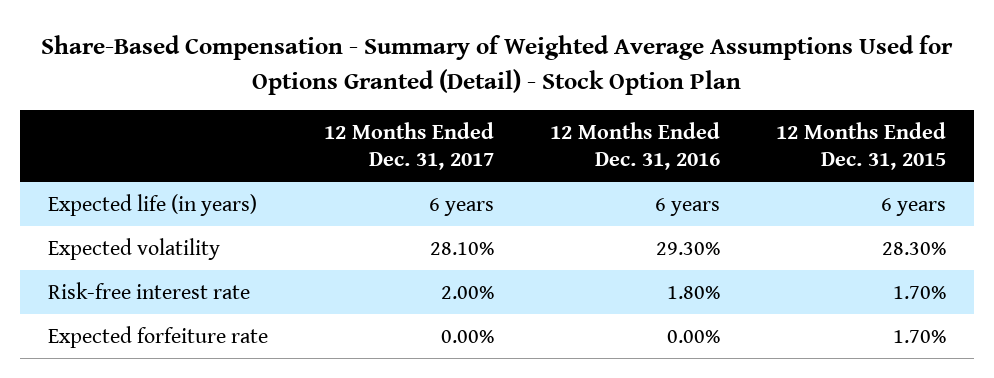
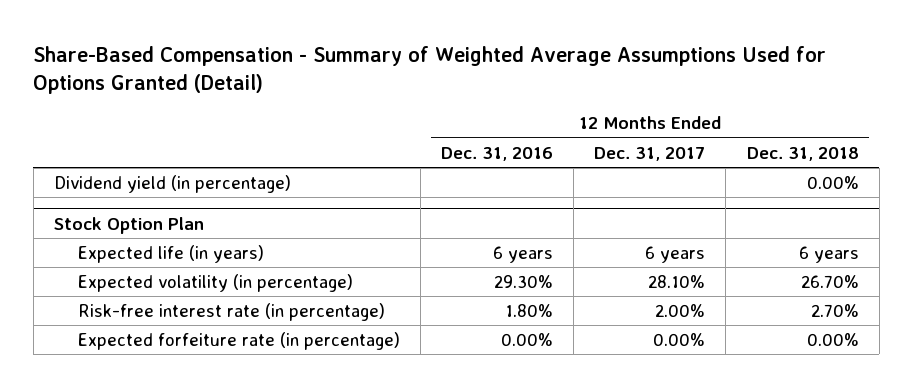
- Share-Based Compensation - Summary of Weighted Average Assumptions Used for Options Granted (Detail) - Stock Option Plan
+ Share-Based Compensation - Summary of Weighted Average Assumptions Used for Options Granted (Detail)
- | 12 Months Ended Dec. 31, 2017 | 12 Months Ended Dec. 31, 2016 | 12 Months Ended Dec. 31, 2015
+ | 12 Months Ended Dec. 31, 2016 | 12 Months Ended Dec. 31, 2017 | 12 Months Ended Dec. 31, 2018
+ Dividend yield (in percentage) | | | 0.00%
+ Stock Option Plan
- Expected volatility | 28.10% | 29.30% | 28.30%
- Risk-free interest rate | 2.00% | 1.80% | 1.70%
- Expected forfeiture rate | 0.00% | 0.00% | 1.70%
+ Expected volatility (in percentage) | 29.30% | 28.10% | 26.70%
+ Risk-free interest rate (in percentage) | 1.80% | 2.00% | 2.70%
+ Expected forfeiture rate (in percentage) | 0.00% | 0.00% | 0.00%

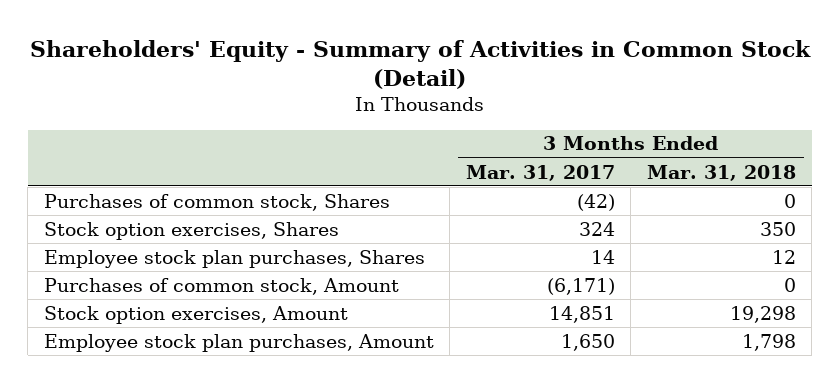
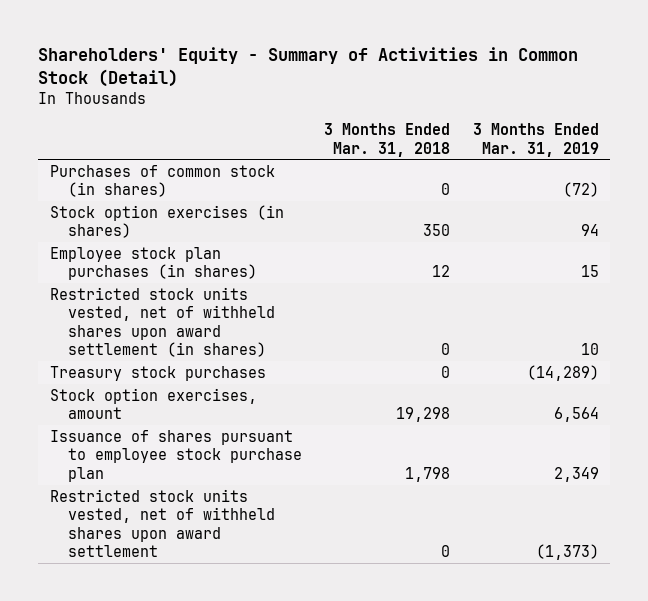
- | 3 Months Ended Mar. 31, 2017 | 3 Months Ended Mar. 31, 2018
+ | 3 Months Ended Mar. 31, 2018 | 3 Months Ended Mar. 31, 2019
- Purchases of common stock, Shares | (42) | 0
- Stock option exercises, Shares | 324 | 350
- Employee stock plan purchases, Shares | 14 | 12
- Purchases of common stock, Amount | (6,171) | 0
- Stock option exercises, Amount | 14,851 | 19,298
- Employee stock plan purchases, Amount | 1,650 | 1,798
+ Purchases of common stock (in shares) | 0 | (72)
+ Stock option exercises (in shares) | 350 | 94
+ Employee stock plan purchases (in shares) | 12 | 15
+ Restricted stock units vested, net of withheld shares upon award settlement (in shares) | 0 | 10
+ Treasury stock purchases | 0 | (14,289)
+ Stock option exercises, amount | 19,298 | 6,564
+ Issuance of shares pursuant to employee stock purchase plan | 1,798 | 2,349
+ Restricted stock units vested, net of withheld shares upon award settlement | 0 | (1,373)

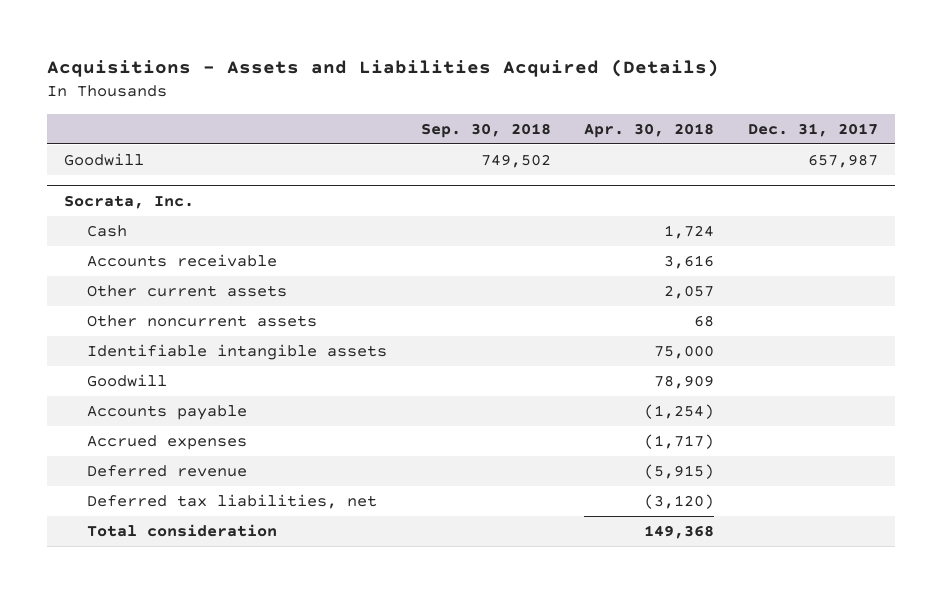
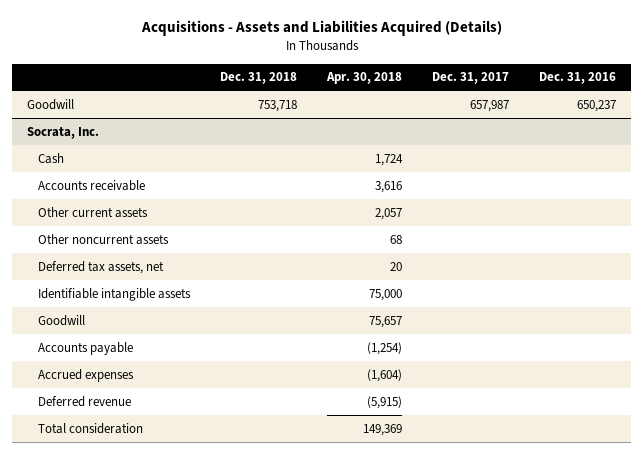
- | Sep. 30, 2018 | Apr. 30, 2018 | Dec. 31, 2017
+ | Dec. 31, 2018 | Apr. 30, 2018 | Dec. 31, 2017 | Dec. 31, 2016
@ Socrata, Inc.
+ Deferred tax assets, net | | 20 | |
- Goodwill | | 78,909 |
+ Goodwill | | 75,657 | |
- Accrued expenses | | (1,717) |
+ Accrued expenses | | (1,604) | |
- Deferred tax liabilities, net | | (3,120) |
- Total consideration | | 149,368 |
+ Total consideration | | 149,369 | |

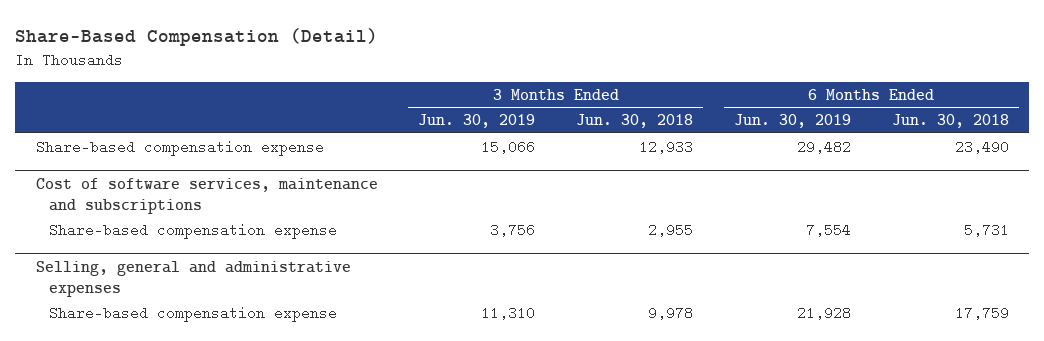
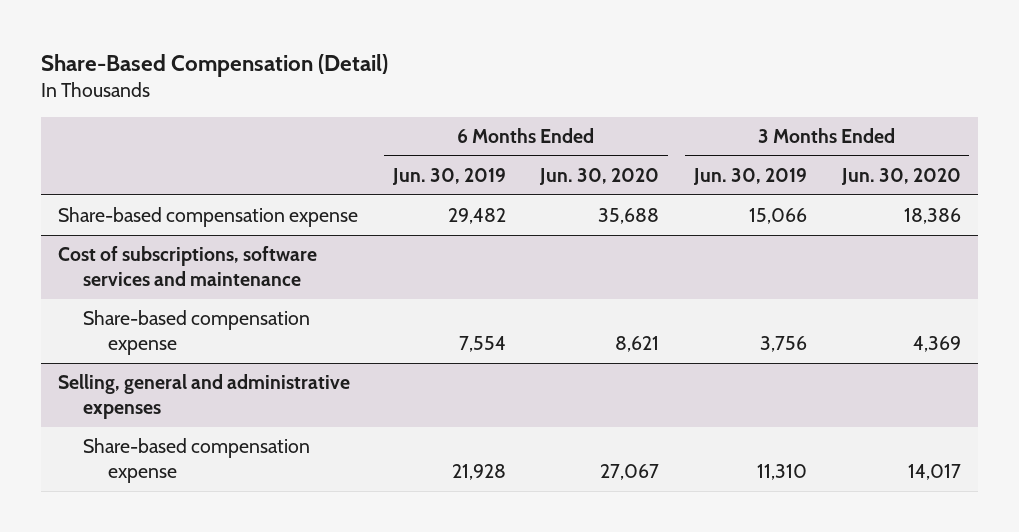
- | 3 Months Ended Jun. 30, 2019 | 3 Months Ended Jun. 30, 2018 | 6 Months Ended Jun. 30, 2019 | 6 Months Ended Jun. 30, 2018
+ | 6 Months Ended Jun. 30, 2019 | 6 Months Ended Jun. 30, 2020 | 3 Months Ended Jun. 30, 2019 | 3 Months Ended Jun. 30, 2020
- Cost of software services, maintenance and subscriptions
+ Cost of subscriptions, software services and maintenance

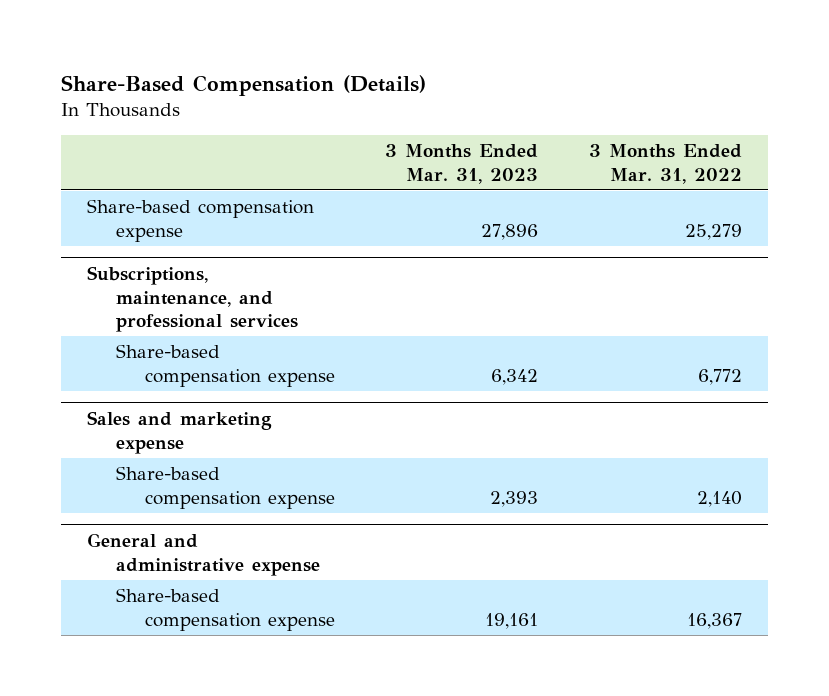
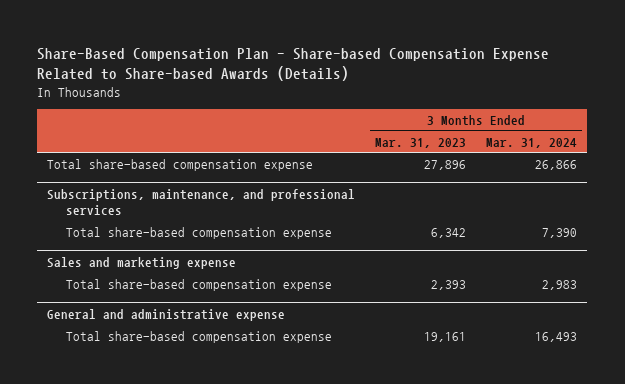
- Share-Based Compensation (Details)
+ Share-Based Compensation Plan - Share-based Compensation Expense Related to Share-based Awards (Details)
- | 3 Months Ended Mar. 31, 2023 | 3 Months Ended Mar. 31, 2022
+ | 3 Months Ended Mar. 31, 2023 | 3 Months Ended Mar. 31, 2024
- Share-based compensation expense | 27,896 | 25,279
+ Total share-based compensation expense | 27,896 | 26,866
@ Subscriptions, maintenance, and professional services
- Share-based compensation expense | 6,342 | 6,772
+ Total share-based compensation expense | 6,342 | 7,390
@ Sales and marketing expense
- Share-based compensation expense | 2,393 | 2,140
+ Total share-based compensation expense | 2,393 | 2,983
@ General and administrative expense
- Share-based compensation expense | 19,161 | 16,367
+ Total share-based compensation expense | 19,161 | 16,493

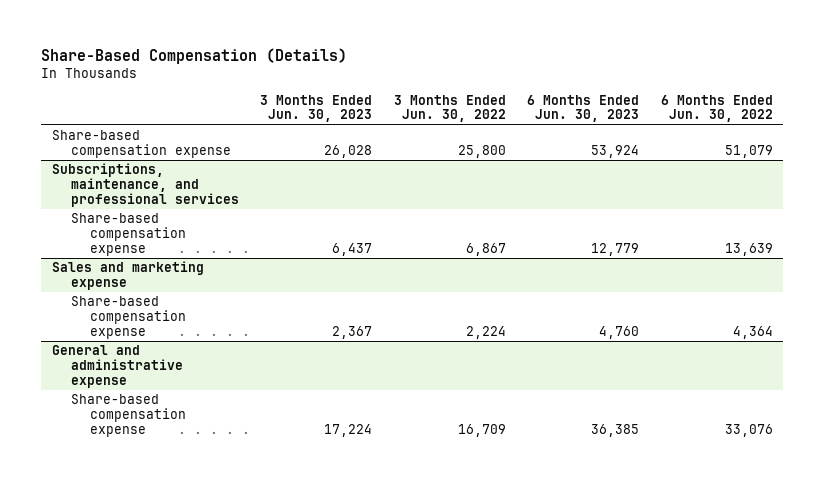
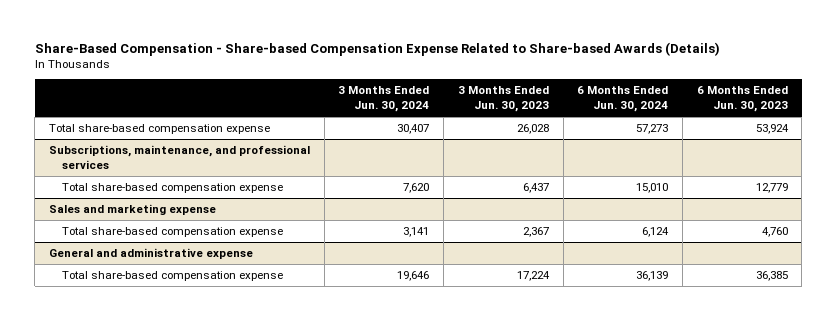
- Share-Based Compensation (Details)
+ Share-Based Compensation - Share-based Compensation Expense Related to Share-based Awards (Details)
- | 3 Months Ended Jun. 30, 2023 | 3 Months Ended Jun. 30, 2022 | 6 Months Ended Jun. 30, 2023 | 6 Months Ended Jun. 30, 2022
+ | 3 Months Ended Jun. 30, 2024 | 3 Months Ended Jun. 30, 2023 | 6 Months Ended Jun. 30, 2024 | 6 Months Ended Jun. 30, 2023
- Share-based compensation expense | 26,028 | 25,800 | 53,924 | 51,079
+ Total share-based compensation expense | 30,407 | 26,028 | 57,273 | 53,924
@ Subscriptions, maintenance, and professional services
- Share-based compensation expense | 6,437 | 6,867 | 12,779 | 13,639
+ Total share-based compensation expense | 7,620 | 6,437 | 15,010 | 12,779
@ Sales and marketing expense
- Share-based compensation expense | 2,367 | 2,224 | 4,760 | 4,364
+ Total share-based compensation expense | 3,141 | 2,367 | 6,124 | 4,760
@ General and administrative expense
- Share-based compensation expense | 17,224 | 16,709 | 36,385 | 33,076
+ Total share-based compensation expense | 19,646 | 17,224 | 36,139 | 36,385

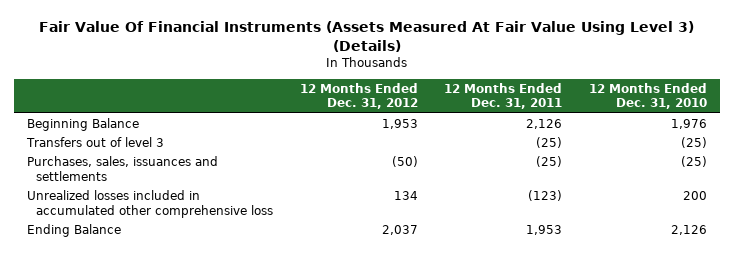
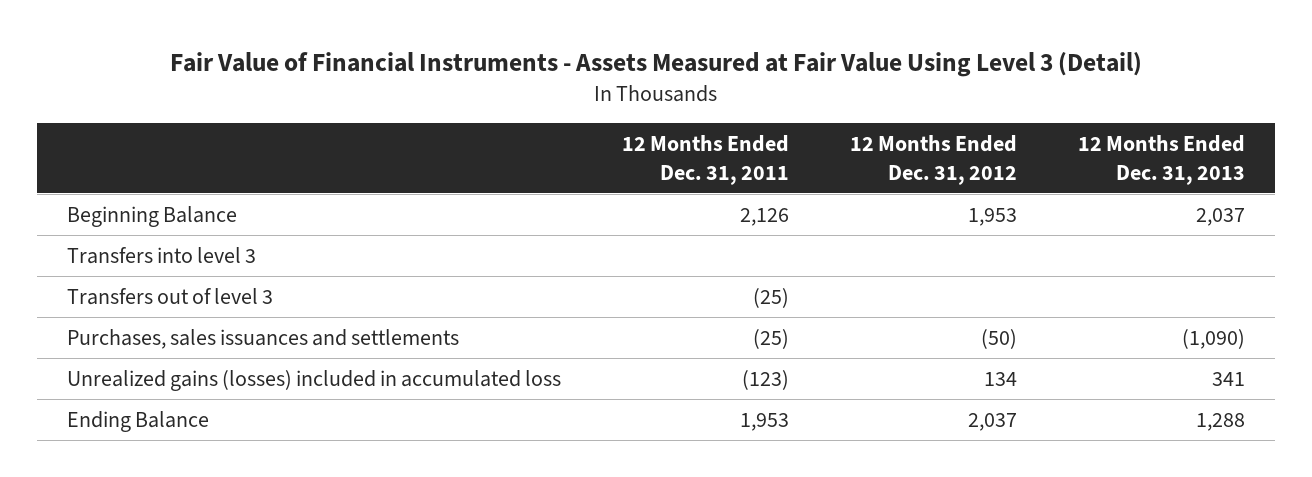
- Fair Value Of Financial Instruments (Assets Measured At Fair Value Using Level 3) (Details)
+ Fair Value of Financial Instruments - Assets Measured at Fair Value Using Level 3 (Detail)
- | 12 Months Ended Dec. 31, 2012 | 12 Months Ended Dec. 31, 2011 | 12 Months Ended Dec. 31, 2010
+ | 12 Months Ended Dec. 31, 2011 | 12 Months Ended Dec. 31, 2012 | 12 Months Ended Dec. 31, 2013
+ Transfers into level 3
- Purchases, sales, issuances and settlements | (50) | (25) | (25)
- Unrealized losses included in accumulated other comprehensive loss | 134 | (123) | 200
+ Purchases, sales issuances and settlements | (25) | (50) | (1,090)
+ Unrealized gains (losses) included in accumulated loss | (123) | 134 | 341

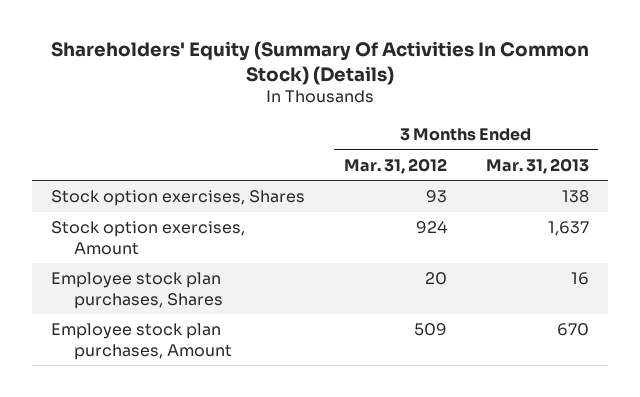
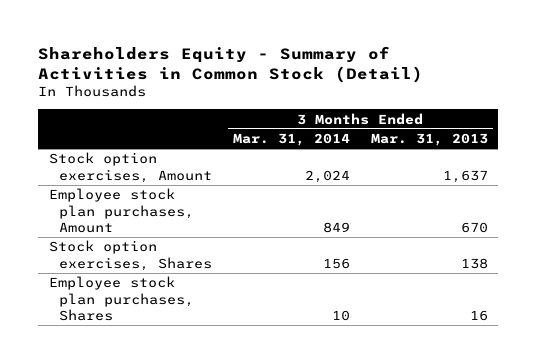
- Shareholders' Equity (Summary Of Activities In Common Stock) (Details)
+ Shareholders Equity - Summary of Activities in Common Stock (Detail)
- | 3 Months Ended Mar. 31, 2012 | 3 Months Ended Mar. 31, 2013
+ | 3 Months Ended Mar. 31, 2014 | 3 Months Ended Mar. 31, 2013
moved down: Stock option exercises, Shares | 156 | 138
moved down: Employee stock plan purchases, Shares | 10 | 16

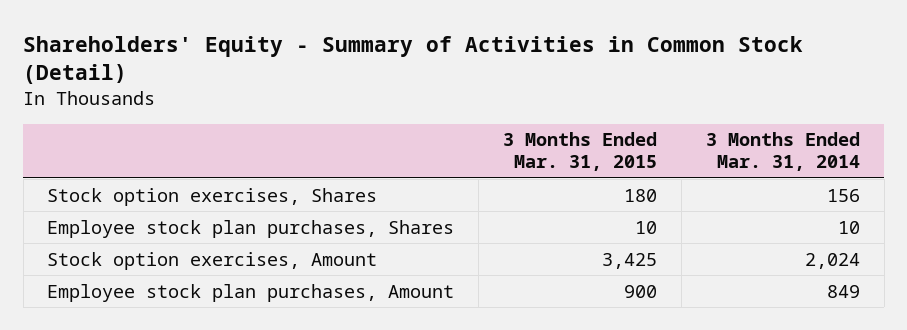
- Shareholders Equity - Summary of Activities in Common Stock (Detail)
+ Shareholders' Equity - Summary of Activities in Common Stock (Detail)
- | 3 Months Ended Mar. 31, 2014 | 3 Months Ended Mar. 31, 2013
+ | 3 Months Ended Mar. 31, 2015 | 3 Months Ended Mar. 31, 2014
moved down: Stock option exercises, Amount | 3,425 | 2,024
moved down: Employee stock plan purchases, Amount | 900 | 849

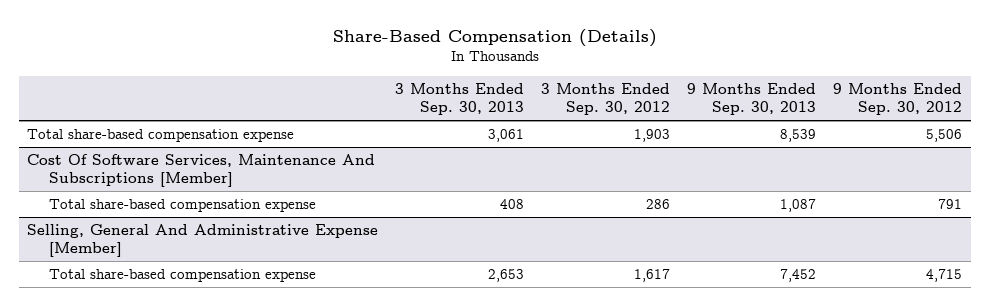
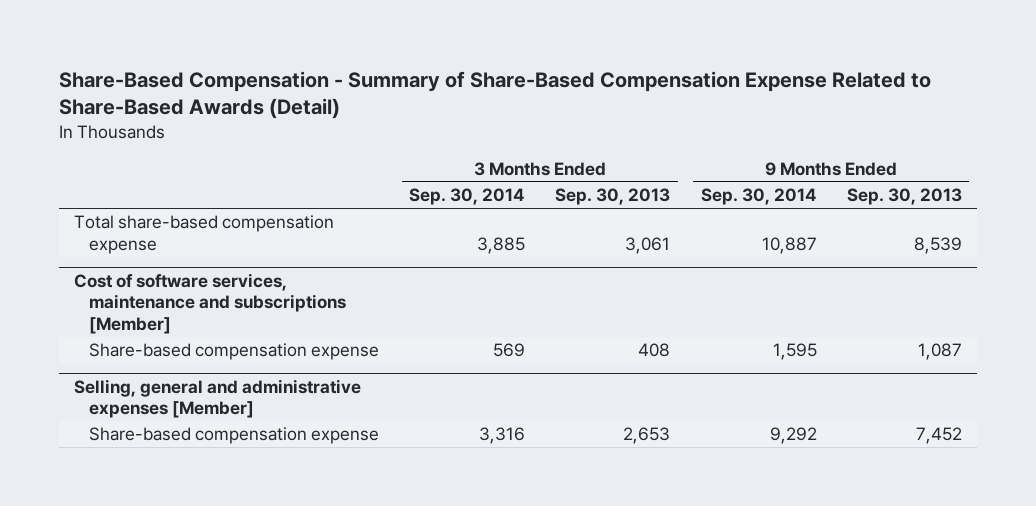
- Share-Based Compensation (Details)
+ Share-Based Compensation - Summary of Share-Based Compensation Expense Related to Share-Based Awards (Detail)
- | 3 Months Ended Sep. 30, 2013 | 3 Months Ended Sep. 30, 2012 | 9 Months Ended Sep. 30, 2013 | 9 Months Ended Sep. 30, 2012
+ | 3 Months Ended Sep. 30, 2014 | 3 Months Ended Sep. 30, 2013 | 9 Months Ended Sep. 30, 2014 | 9 Months Ended Sep. 30, 2013
- Cost Of Software Services, Maintenance And Subscriptions [Member]
- Total share-based compensation expense | 408 | 286 | 1,087 | 791
- Selling, General And Administrative Expense [Member]
- Total share-based compensation expense | 2,653 | 1,617 | 7,452 | 4,715
+ Cost of software services, maintenance and subscriptions [Member]
+ Share-based compensation expense | 569 | 408 | 1,595 | 1,087
+ Selling, general and administrative expenses [Member]
+ Share-based compensation expense | 3,316 | 2,653 | 9,292 | 7,452

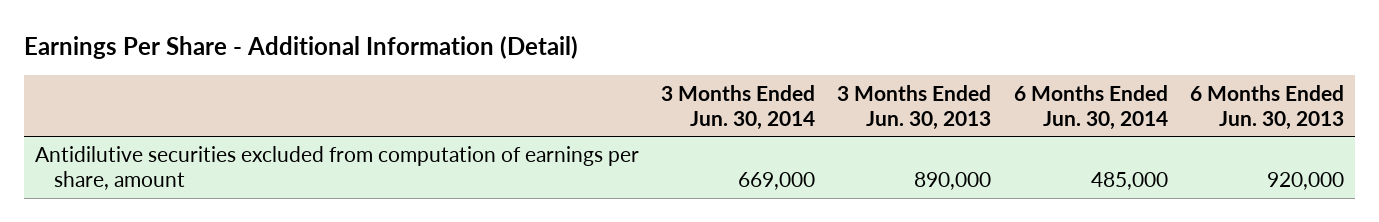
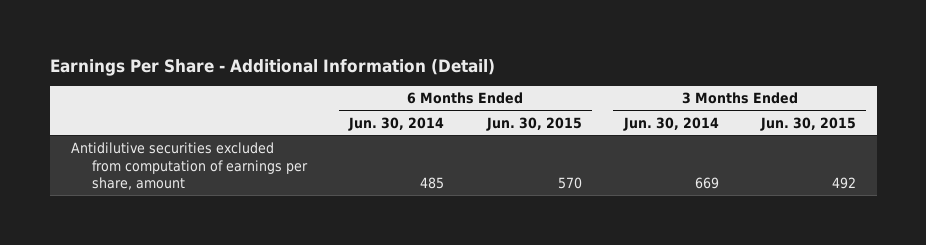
- | 3 Months Ended Jun. 30, 2014 | 3 Months Ended Jun. 30, 2013 | 6 Months Ended Jun. 30, 2014 | 6 Months Ended Jun. 30, 2013
+ | 6 Months Ended Jun. 30, 2014 | 6 Months Ended Jun. 30, 2015 | 3 Months Ended Jun. 30, 2014 | 3 Months Ended Jun. 30, 2015
- Antidilutive securities excluded from computation of earnings per share, amount | 669,000 | 890,000 | 485,000 | 920,000
+ Antidilutive securities excluded from computation of earnings per share, amount | 485 | 570 | 669 | 492

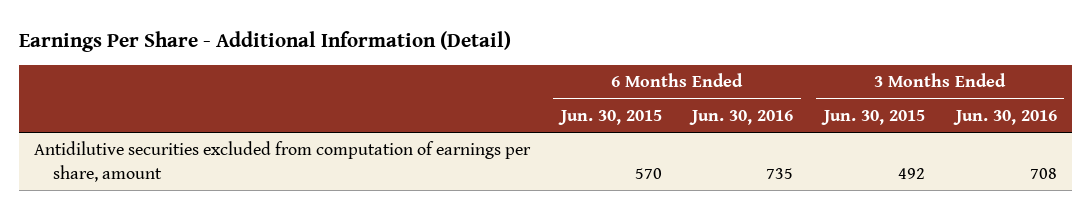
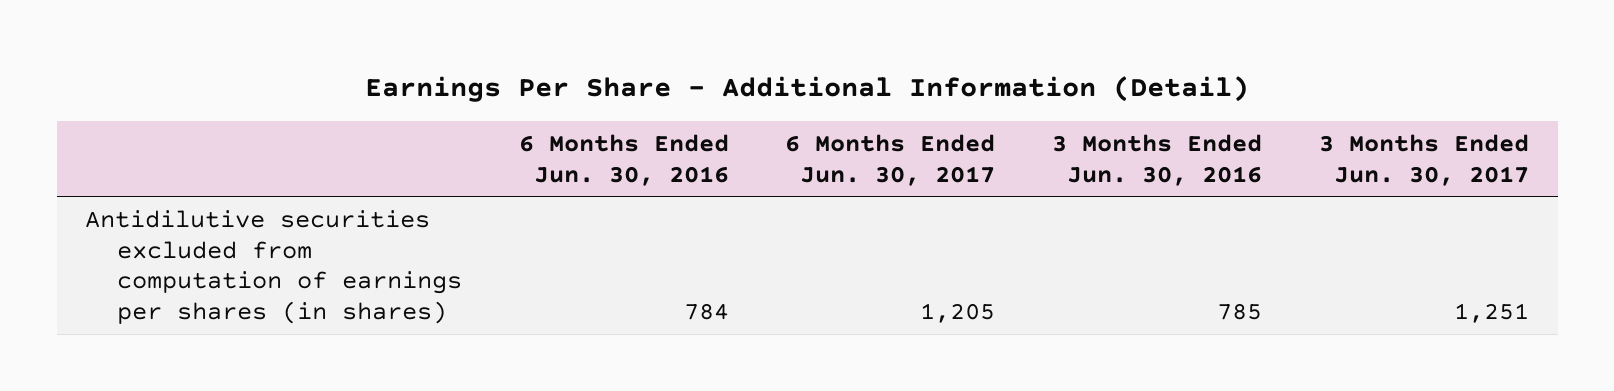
- | 6 Months Ended Jun. 30, 2015 | 6 Months Ended Jun. 30, 2016 | 3 Months Ended Jun. 30, 2015 | 3 Months Ended Jun. 30, 2016
+ | 6 Months Ended Jun. 30, 2016 | 6 Months Ended Jun. 30, 2017 | 3 Months Ended Jun. 30, 2016 | 3 Months Ended Jun. 30, 2017
- Antidilutive securities excluded from computation of earnings per share, amount | 570 | 735 | 492 | 708
+ Antidilutive securities excluded from computation of earnings per shares (in shares) | 784 | 1,205 | 785 | 1,251

